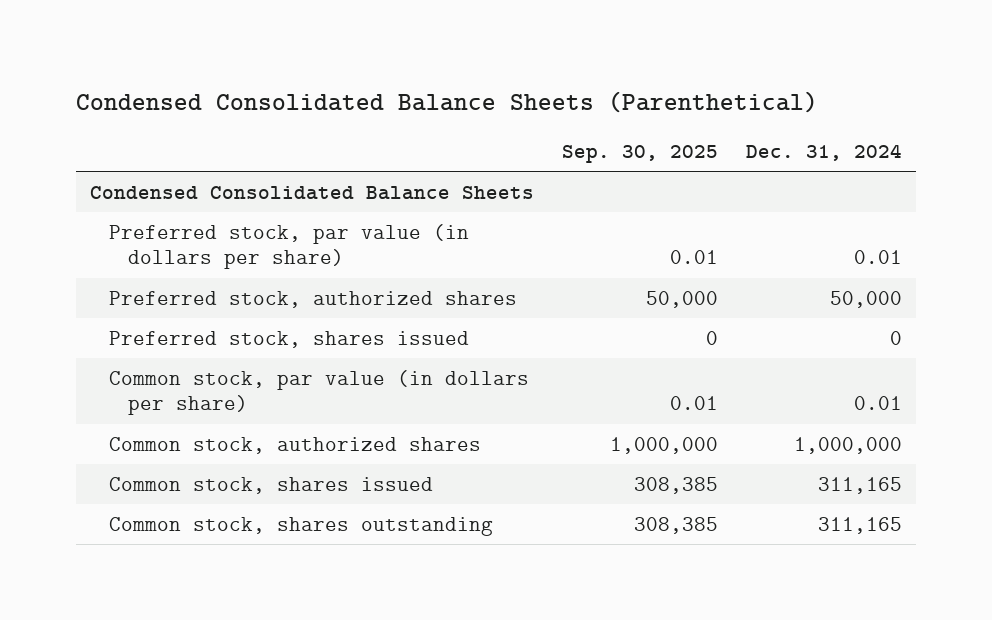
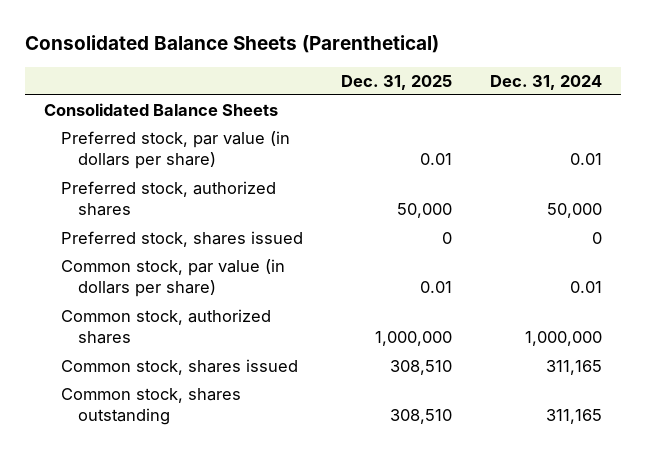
- Condensed Consolidated Balance Sheets (Parenthetical)
+ Consolidated Balance Sheets (Parenthetical)
- | Sep. 30, 2025 | Dec. 31, 2024
+ | Dec. 31, 2025 | Dec. 31, 2024
- Condensed Consolidated Balance Sheets
+ Consolidated Balance Sheets

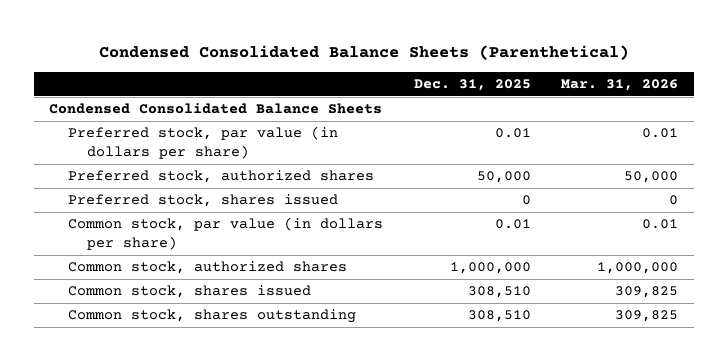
- Consolidated Balance Sheets (Parenthetical)
+ Condensed Consolidated Balance Sheets (Parenthetical)
- | Dec. 31, 2025 | Dec. 31, 2024
+ | Dec. 31, 2025 | Mar. 31, 2026
- Consolidated Balance Sheets
+ Condensed Consolidated Balance Sheets

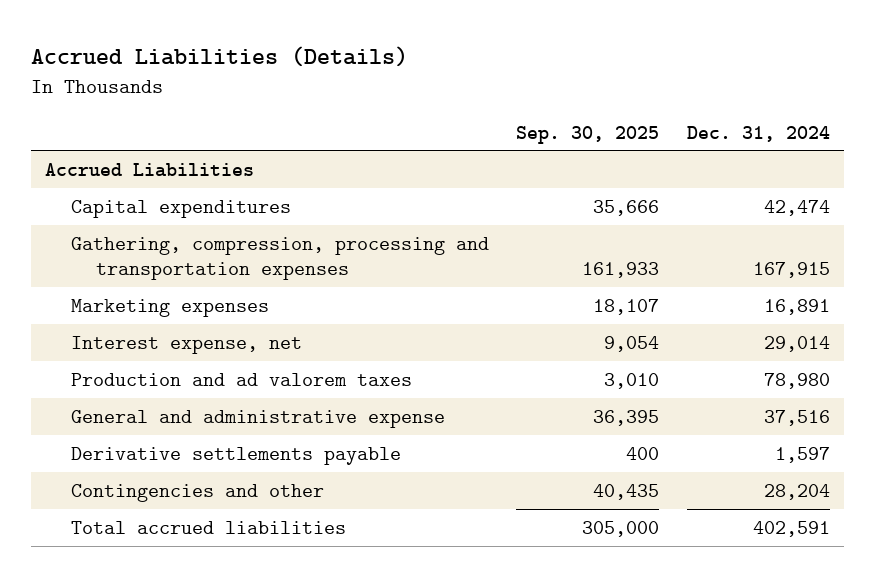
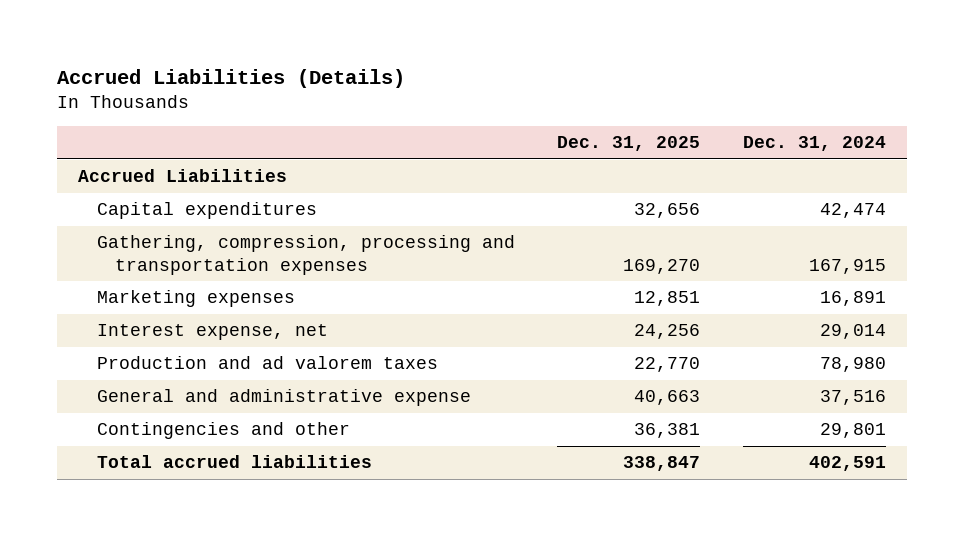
- | Sep. 30, 2025 | Dec. 31, 2024
+ | Dec. 31, 2025 | Dec. 31, 2024
- Derivative settlements payable | 400 | 1,597
- Contingencies and other | 40,435 | 28,204
+ Contingencies and other | 36,381 | 29,801

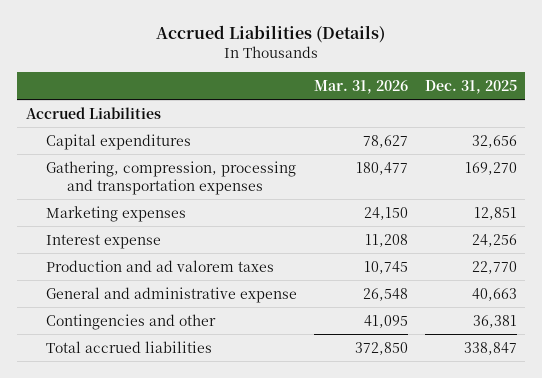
- | Dec. 31, 2025 | Dec. 31, 2024
+ | Mar. 31, 2026 | Dec. 31, 2025
- Interest expense, net | 24,256 | 29,014
+ Interest expense | 11,208 | 24,256

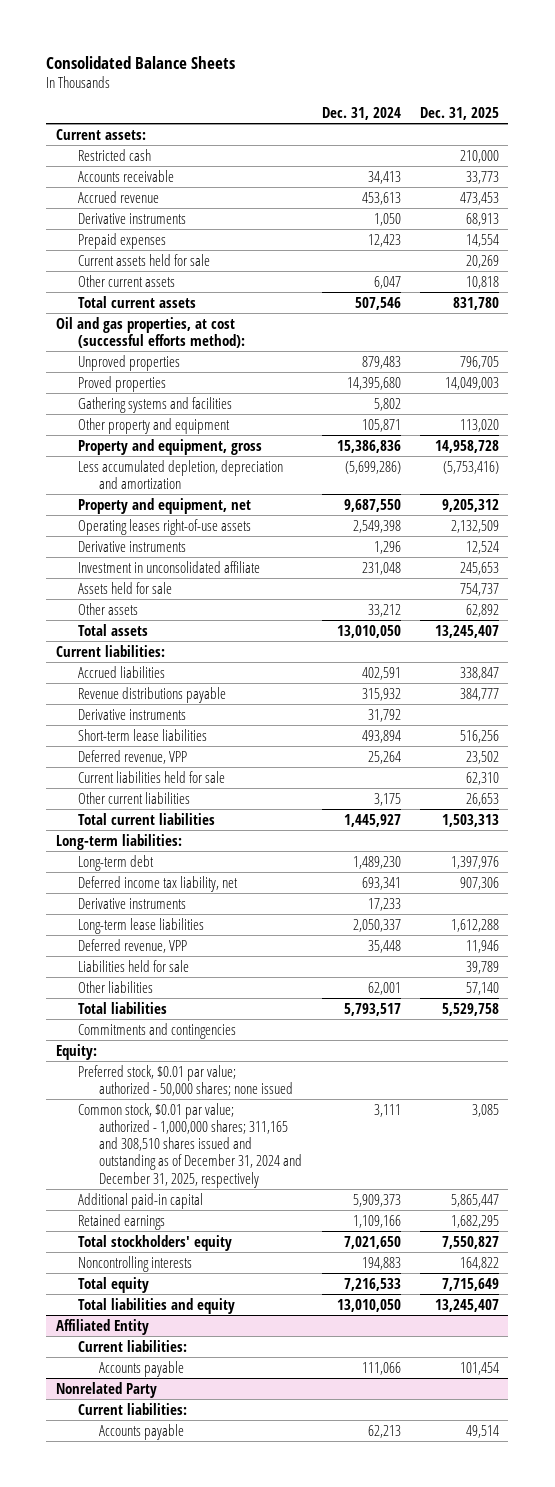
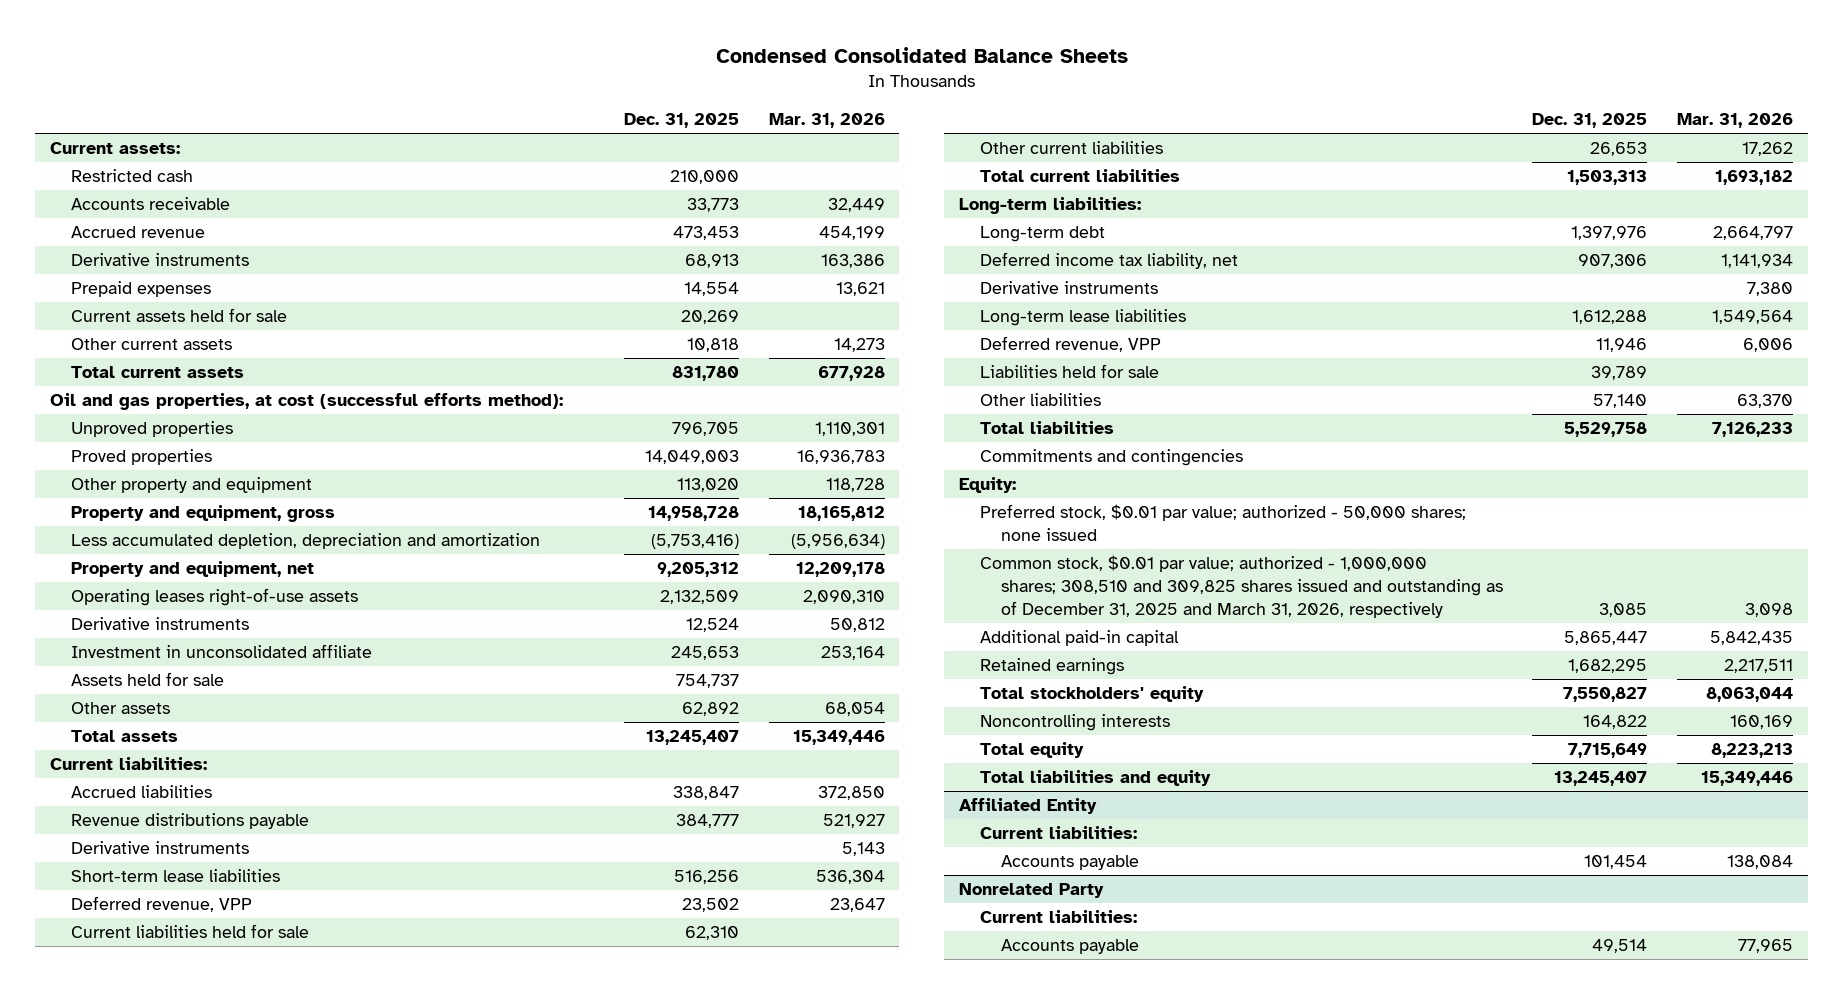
- Consolidated Balance Sheets
+ Condensed Consolidated Balance Sheets
- | Dec. 31, 2024 | Dec. 31, 2025
+ | Dec. 31, 2025 | Mar. 31, 2026
- Gathering systems and facilities | 5,802 |
- Common stock, $0.01 par value; authorized - 1,000,000 shares; 311,165 and 308,510 shares issued and outstanding as of December 31, 2024 and December 31, 2025, respectively | 3,111 | 3,085
+ Common stock, $0.01 par value; authorized - 1,000,000 shares; 308,510 and 309,825 shares issued and outstanding as of December 31, 2025 and March 31, 2026, respectively | 3,085 | 3,098

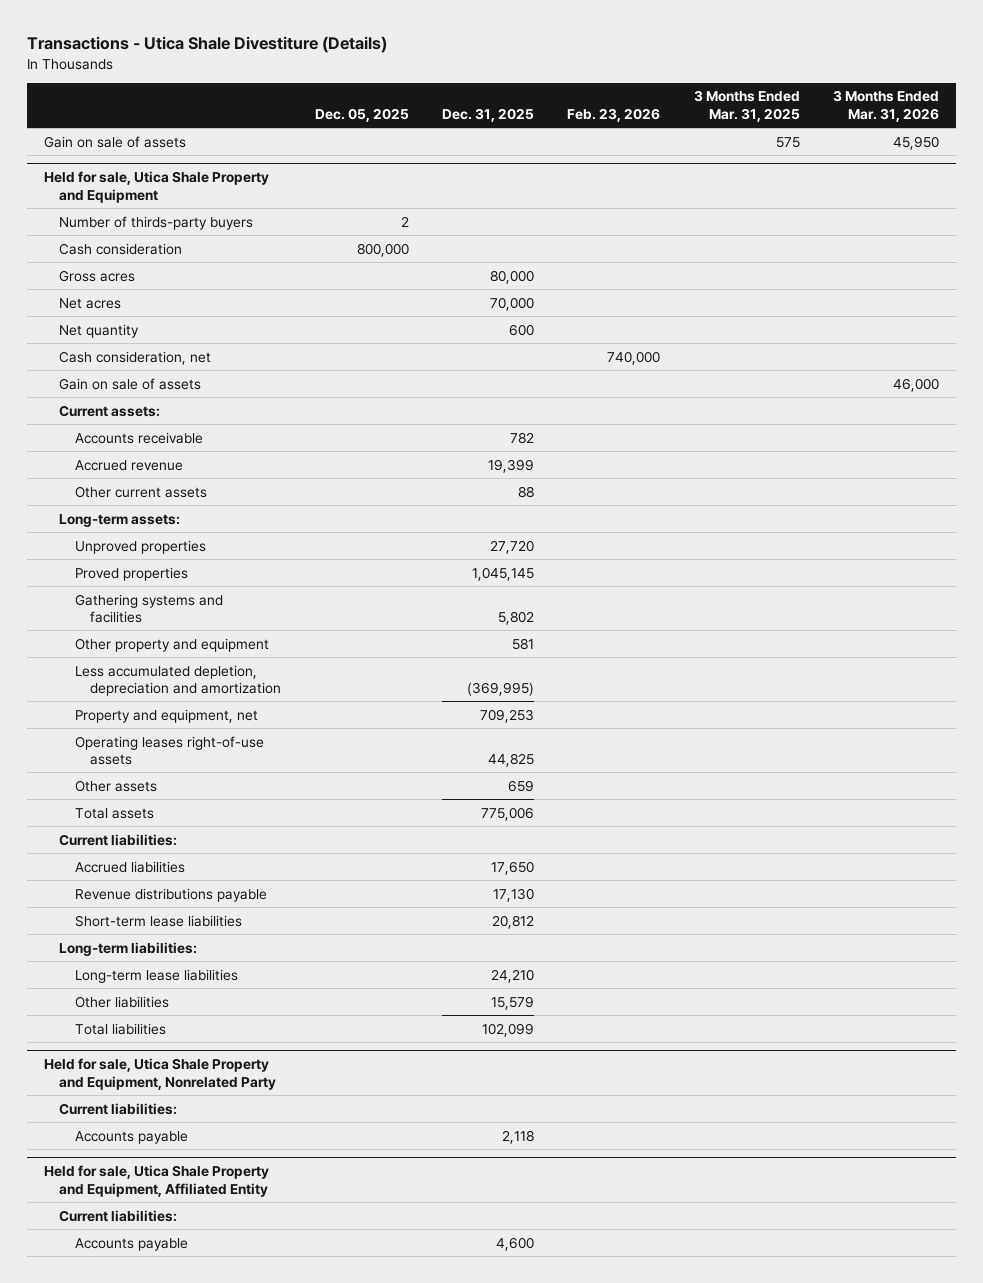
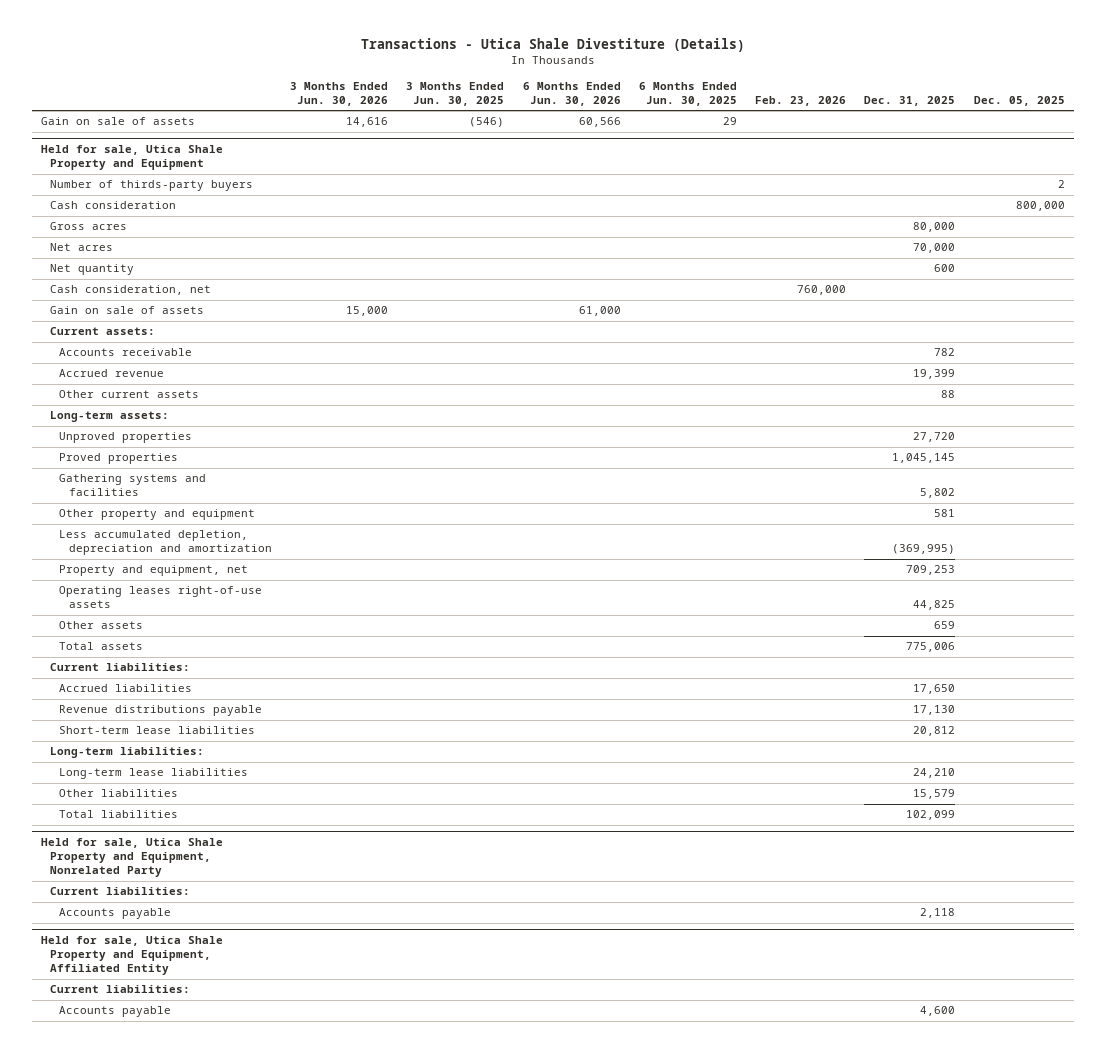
- | Dec. 05, 2025 | Dec. 31, 2025 | Feb. 23, 2026 | 3 Months Ended Mar. 31, 2025 | 3 Months Ended Mar. 31, 2026
+ | 3 Months Ended Jun. 30, 2026 | 3 Months Ended Jun. 30, 2025 | 6 Months Ended Jun. 30, 2026 | 6 Months Ended Jun. 30, 2025 | Feb. 23, 2026 | Dec. 31, 2025 | Dec. 05, 2025
@ Held for sale, Utica Shale Property and Equipment
- Cash consideration, net | | | 740,000 | |
+ Cash consideration, net | | | | | 760,000 | |

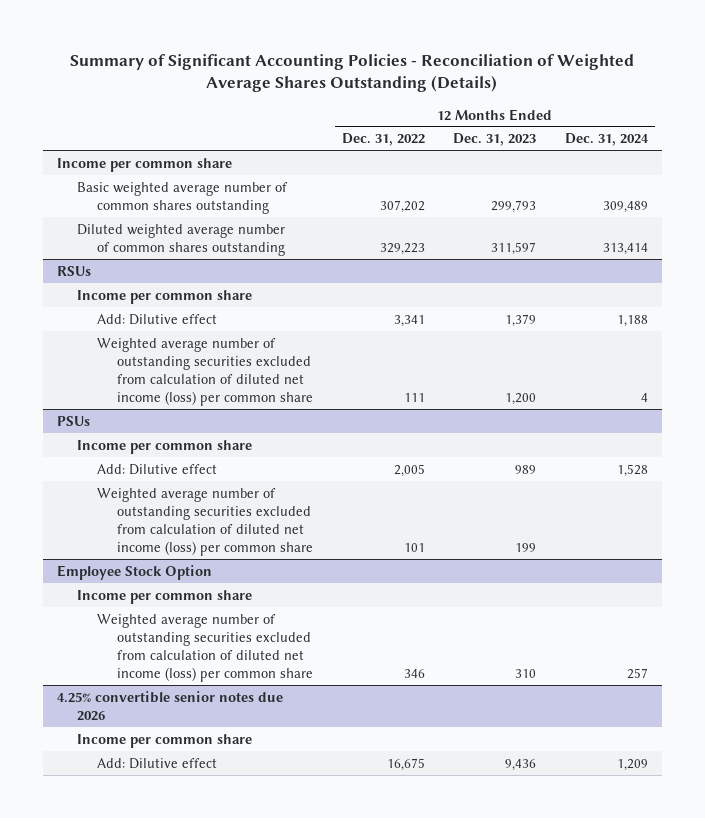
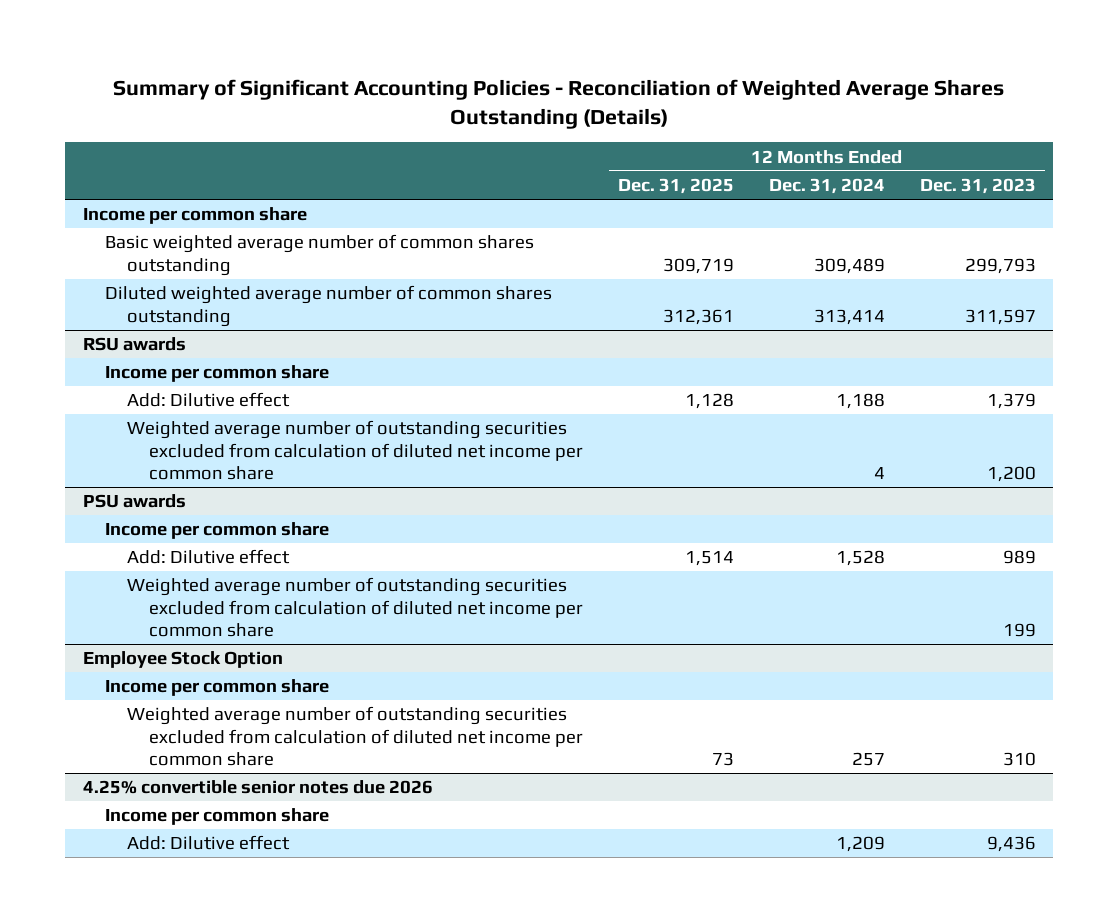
- | 12 Months Ended Dec. 31, 2022 | 12 Months Ended Dec. 31, 2023 | 12 Months Ended Dec. 31, 2024
+ | 12 Months Ended Dec. 31, 2025 | 12 Months Ended Dec. 31, 2024 | 12 Months Ended Dec. 31, 2023
- RSUs
+ RSU awards
- Weighted average number of outstanding securities excluded from calculation of diluted net income (loss) per common share | 111 | 1,200 | 4
- PSUs
+ Weighted average number of outstanding securities excluded from calculation of diluted net income per common share | | 4 | 1,200
+ PSU awards
- Weighted average number of outstanding securities excluded from calculation of diluted net income (loss) per common share | 101 | 199 |
+ Weighted average number of outstanding securities excluded from calculation of diluted net income per common share | | | 199
@ Employee Stock Option
- Weighted average number of outstanding securities excluded from calculation of diluted net income (loss) per common share | 346 | 310 | 257
+ Weighted average number of outstanding securities excluded from calculation of diluted net income per common share | 73 | 257 | 310

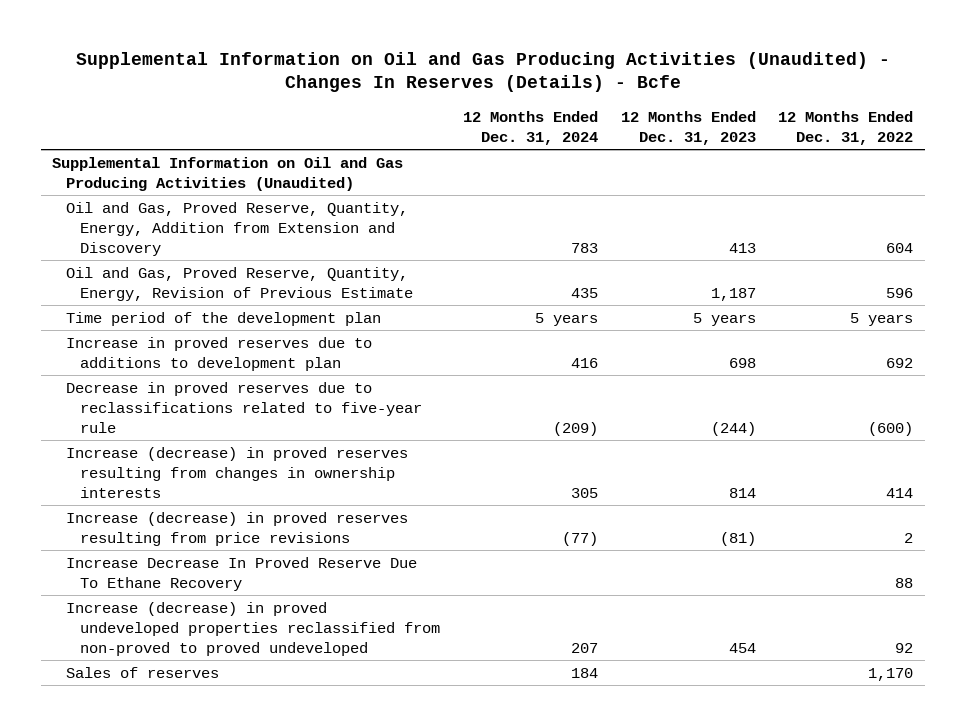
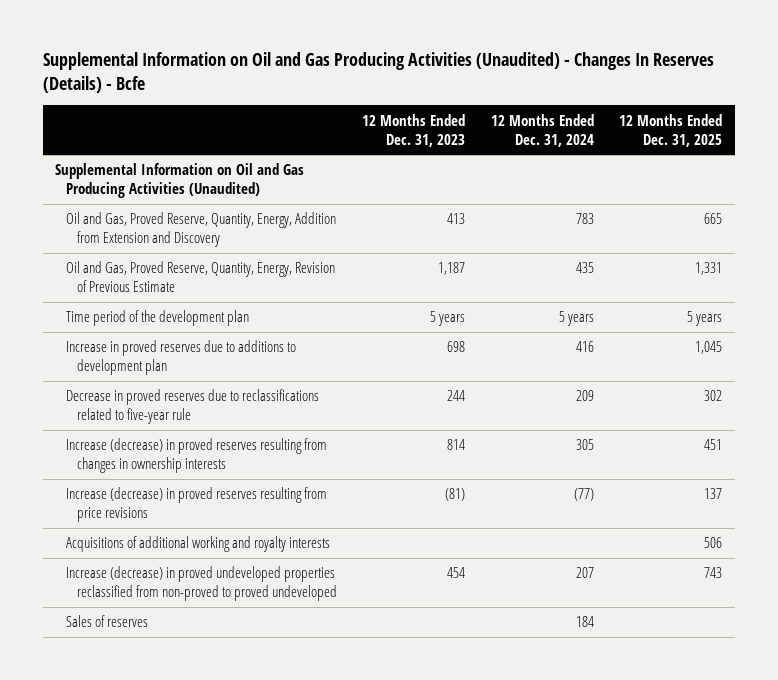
- | 12 Months Ended Dec. 31, 2024 | 12 Months Ended Dec. 31, 2023 | 12 Months Ended Dec. 31, 2022
+ | 12 Months Ended Dec. 31, 2023 | 12 Months Ended Dec. 31, 2024 | 12 Months Ended Dec. 31, 2025
- Decrease in proved reserves due to reclassifications related to five-year rule | (209) | (244) | (600)
+ Decrease in proved reserves due to reclassifications related to five-year rule | 244 | 209 | 302
- Increase Decrease In Proved Reserve Due To Ethane Recovery | | | 88
+ Acquisitions of additional working and royalty interests | | | 506

